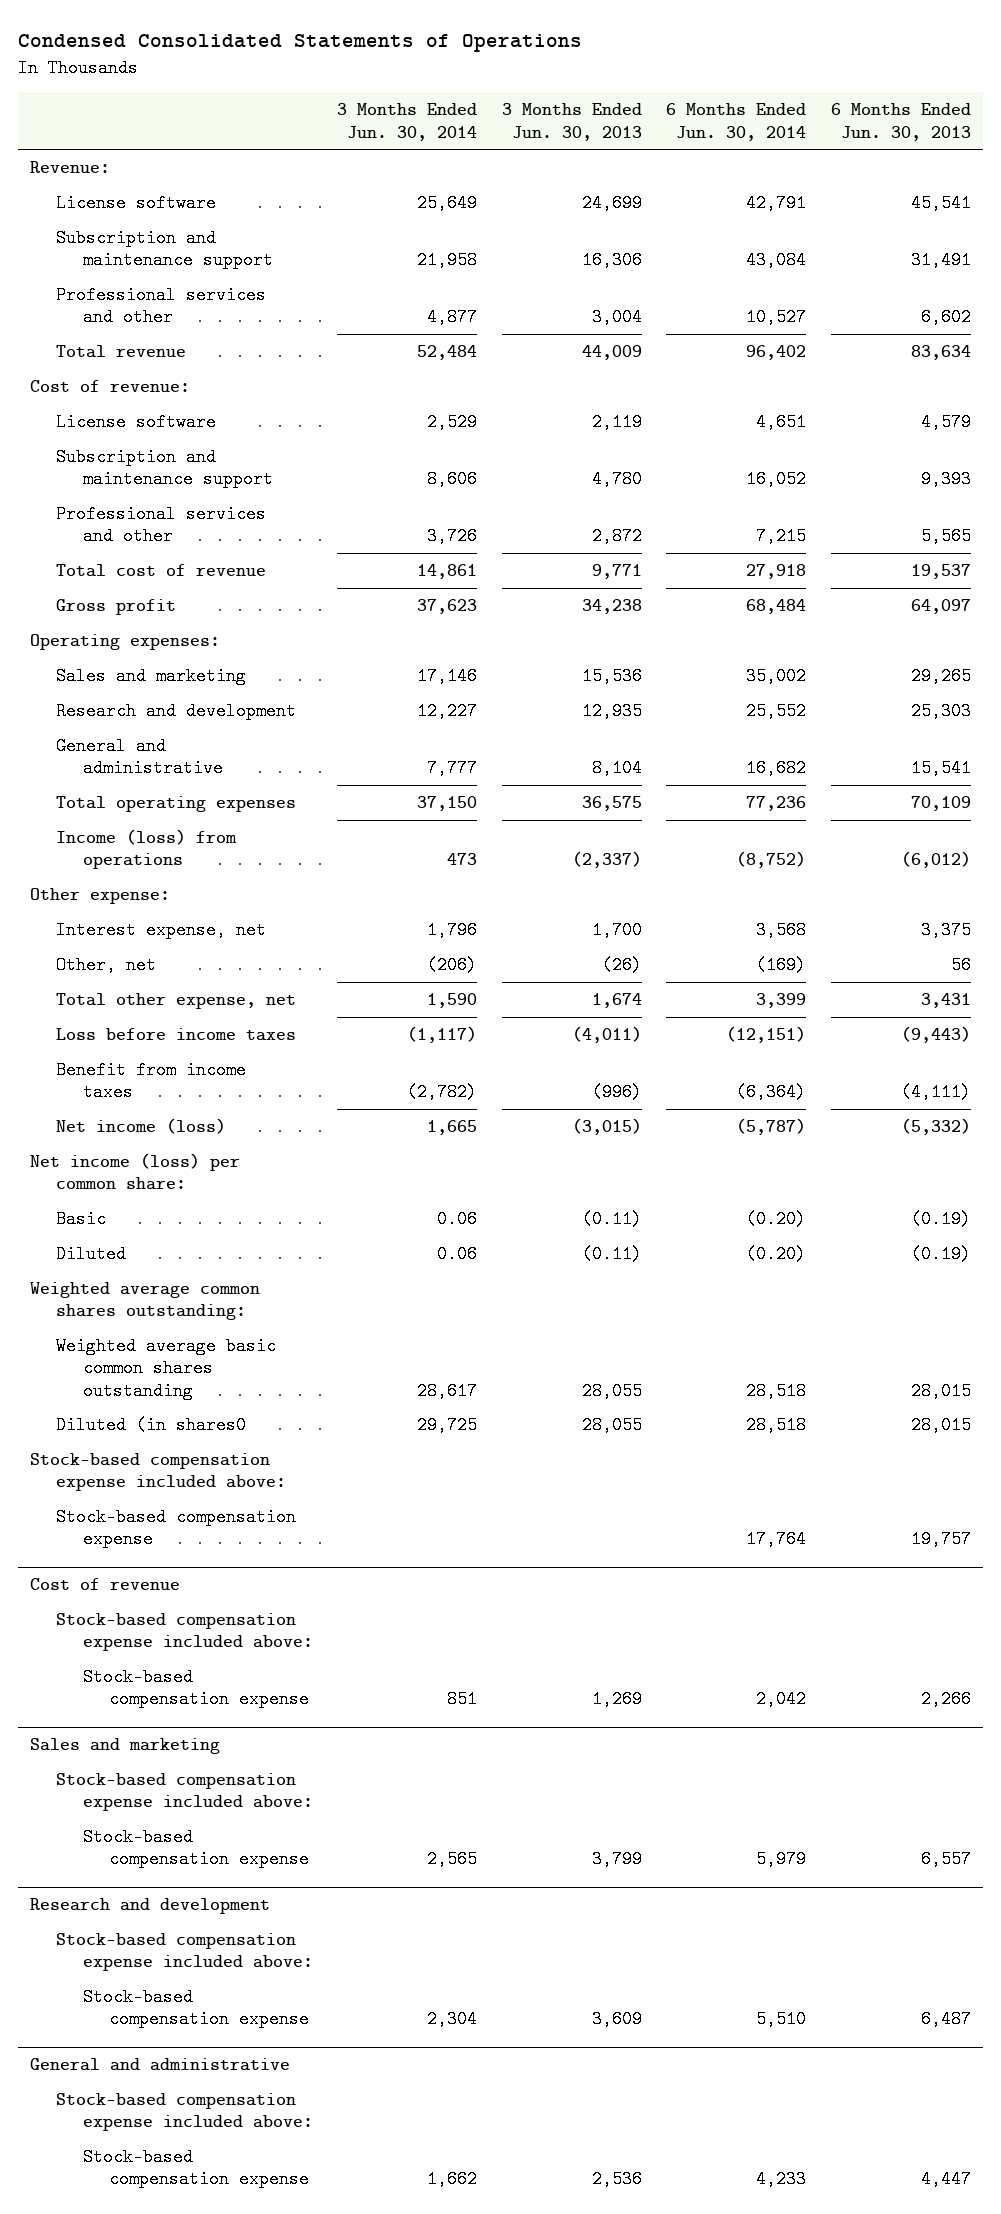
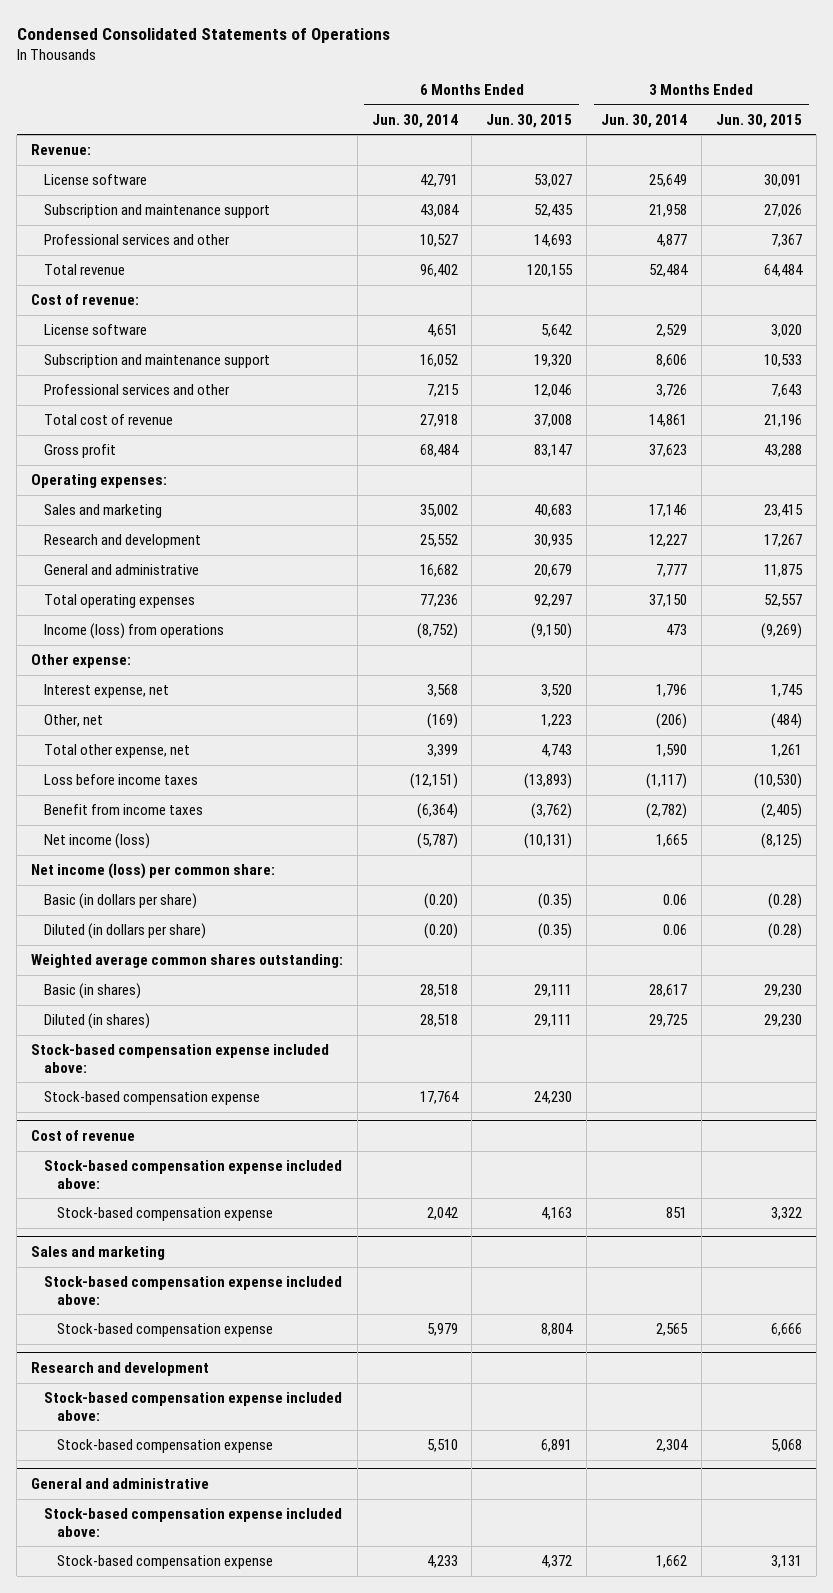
- | 3 Months Ended Jun. 30, 2014 | 3 Months Ended Jun. 30, 2013 | 6 Months Ended Jun. 30, 2014 | 6 Months Ended Jun. 30, 2013
+ | 6 Months Ended Jun. 30, 2014 | 6 Months Ended Jun. 30, 2015 | 3 Months Ended Jun. 30, 2014 | 3 Months Ended Jun. 30, 2015
- Basic | 0.06 | (0.11) | (0.20) | (0.19)
- Diluted | 0.06 | (0.11) | (0.20) | (0.19)
+ Basic (in dollars per share) | (0.20) | (0.35) | 0.06 | (0.28)
+ Diluted (in dollars per share) | (0.20) | (0.35) | 0.06 | (0.28)
- Weighted average basic common shares outstanding | 28,617 | 28,055 | 28,518 | 28,015
- Diluted (in shares0 | 29,725 | 28,055 | 28,518 | 28,015
+ Basic (in shares) | 28,518 | 29,111 | 28,617 | 29,230
+ Diluted (in shares) | 28,518 | 29,111 | 29,725 | 29,230

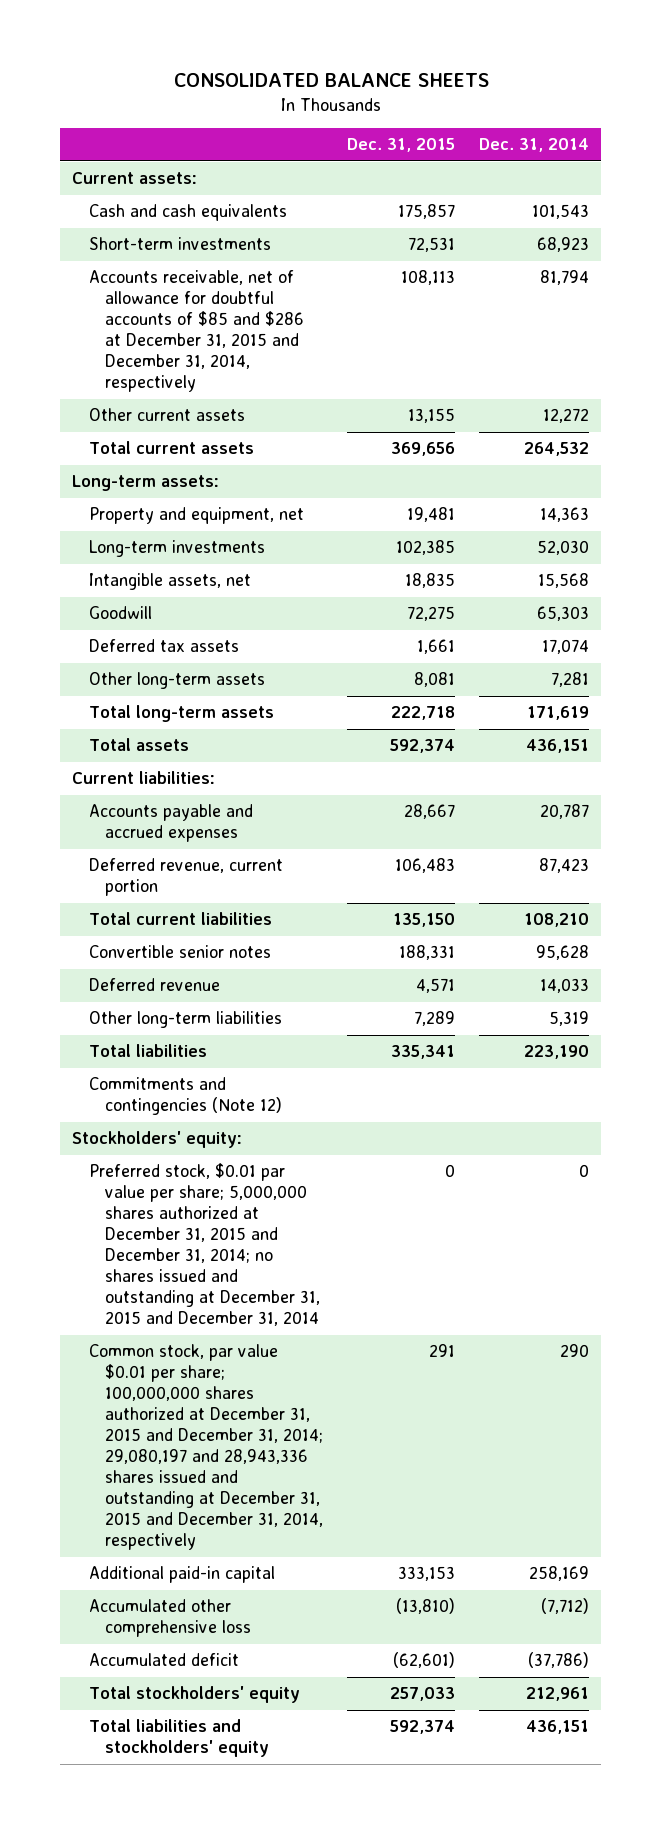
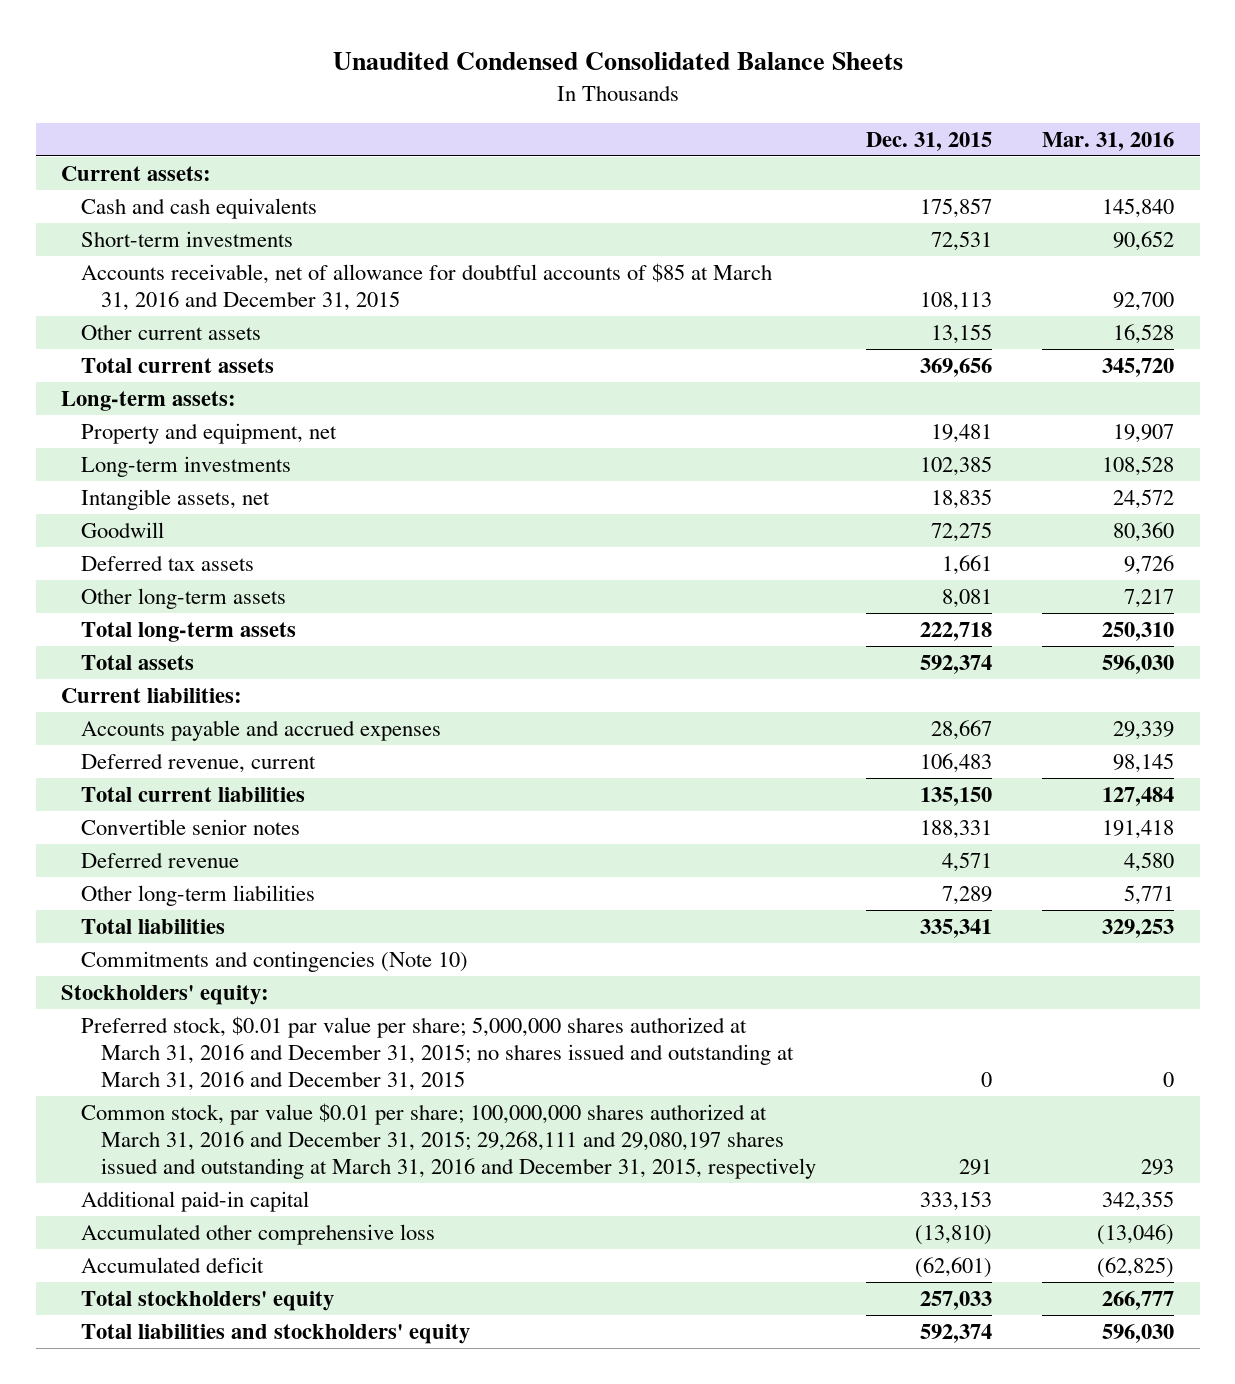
- CONSOLIDATED BALANCE SHEETS
+ Unaudited Condensed Consolidated Balance Sheets
- | Dec. 31, 2015 | Dec. 31, 2014
+ | Dec. 31, 2015 | Mar. 31, 2016
- Accounts receivable, net of allowance for doubtful accounts of $85 and $286 at December 31, 2015 and December 31, 2014, respectively | 108,113 | 81,794
+ Accounts receivable, net of allowance for doubtful accounts of $85 at March 31, 2016 and December 31, 2015 | 108,113 | 92,700
- Deferred revenue, current portion | 106,483 | 87,423
+ Deferred revenue, current | 106,483 | 98,145
- Commitments and contingencies (Note 12)
+ Commitments and contingencies (Note 10)
- Preferred stock, $0.01 par value per share; 5,000,000 shares authorized at December 31, 2015 and December 31, 2014; no shares issued and outstanding at December 31, 2015 and December 31, 2014 | 0 | 0
- Common stock, par value $0.01 per share; 100,000,000 shares authorized at December 31, 2015 and December 31, 2014; 29,080,197 and 28,943,336 shares issued and outstanding at December 31, 2015 and December 31, 2014, respectively | 291 | 290
+ Preferred stock, $0.01 par value per share; 5,000,000 shares authorized at March 31, 2016 and December 31, 2015; no shares issued and outstanding at March 31, 2016 and December 31, 2015 | 0 | 0
+ Common stock, par value $0.01 per share; 100,000,000 shares authorized at March 31, 2016 and December 31, 2015; 29,268,111 and 29,080,197 shares issued and outstanding at March 31, 2016 and December 31, 2015, respectively | 291 | 293

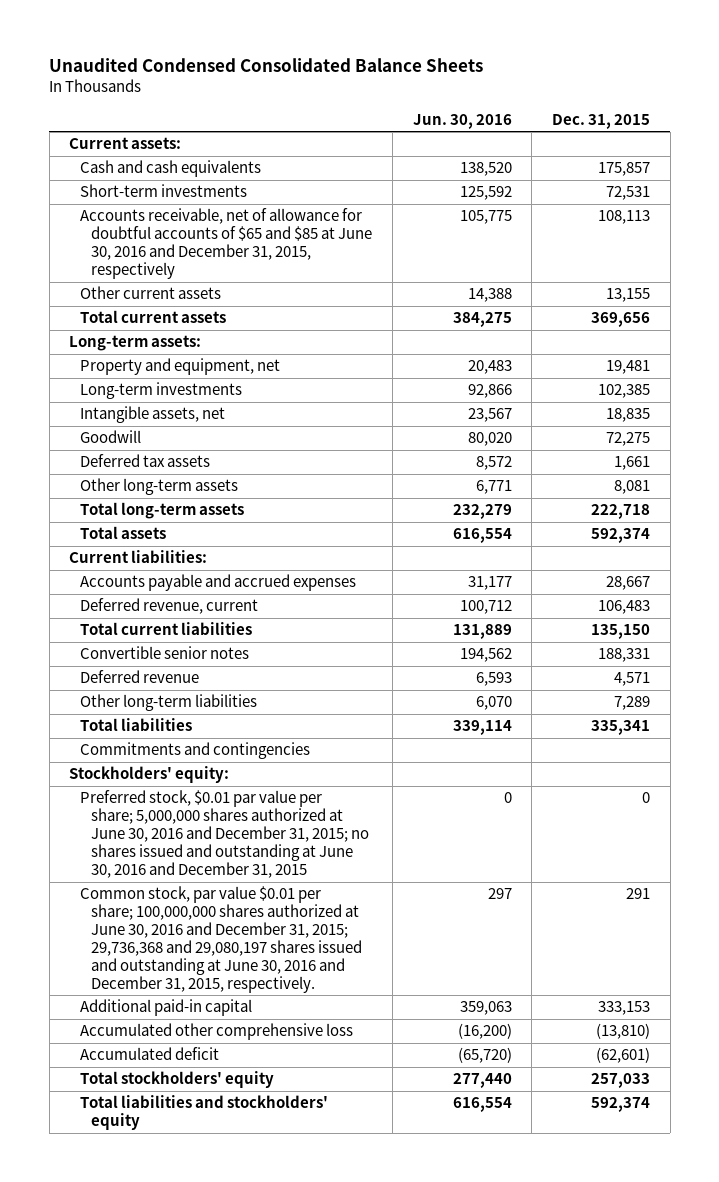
- | Dec. 31, 2015 | Mar. 31, 2016
+ | Jun. 30, 2016 | Dec. 31, 2015
- Accounts receivable, net of allowance for doubtful accounts of $85 at March 31, 2016 and December 31, 2015 | 108,113 | 92,700
+ Accounts receivable, net of allowance for doubtful accounts of $65 and $85 at June 30, 2016 and December 31, 2015, respectively | 105,775 | 108,113
- Commitments and contingencies (Note 10)
+ Commitments and contingencies
- Preferred stock, $0.01 par value per share; 5,000,000 shares authorized at March 31, 2016 and December 31, 2015; no shares issued and outstanding at March 31, 2016 and December 31, 2015 | 0 | 0
- Common stock, par value $0.01 per share; 100,000,000 shares authorized at March 31, 2016 and December 31, 2015; 29,268,111 and 29,080,197 shares issued and outstanding at March 31, 2016 and December 31, 2015, respectively | 291 | 293
+ Preferred stock, $0.01 par value per share; 5,000,000 shares authorized at June 30, 2016 and December 31, 2015; no shares issued and outstanding at June 30, 2016 and December 31, 2015 | 0 | 0
+ Common stock, par value $0.01 per share; 100,000,000 shares authorized at June 30, 2016 and December 31, 2015; 29,736,368 and 29,080,197 shares issued and outstanding at June 30, 2016 and December 31, 2015, respectively. | 297 | 291

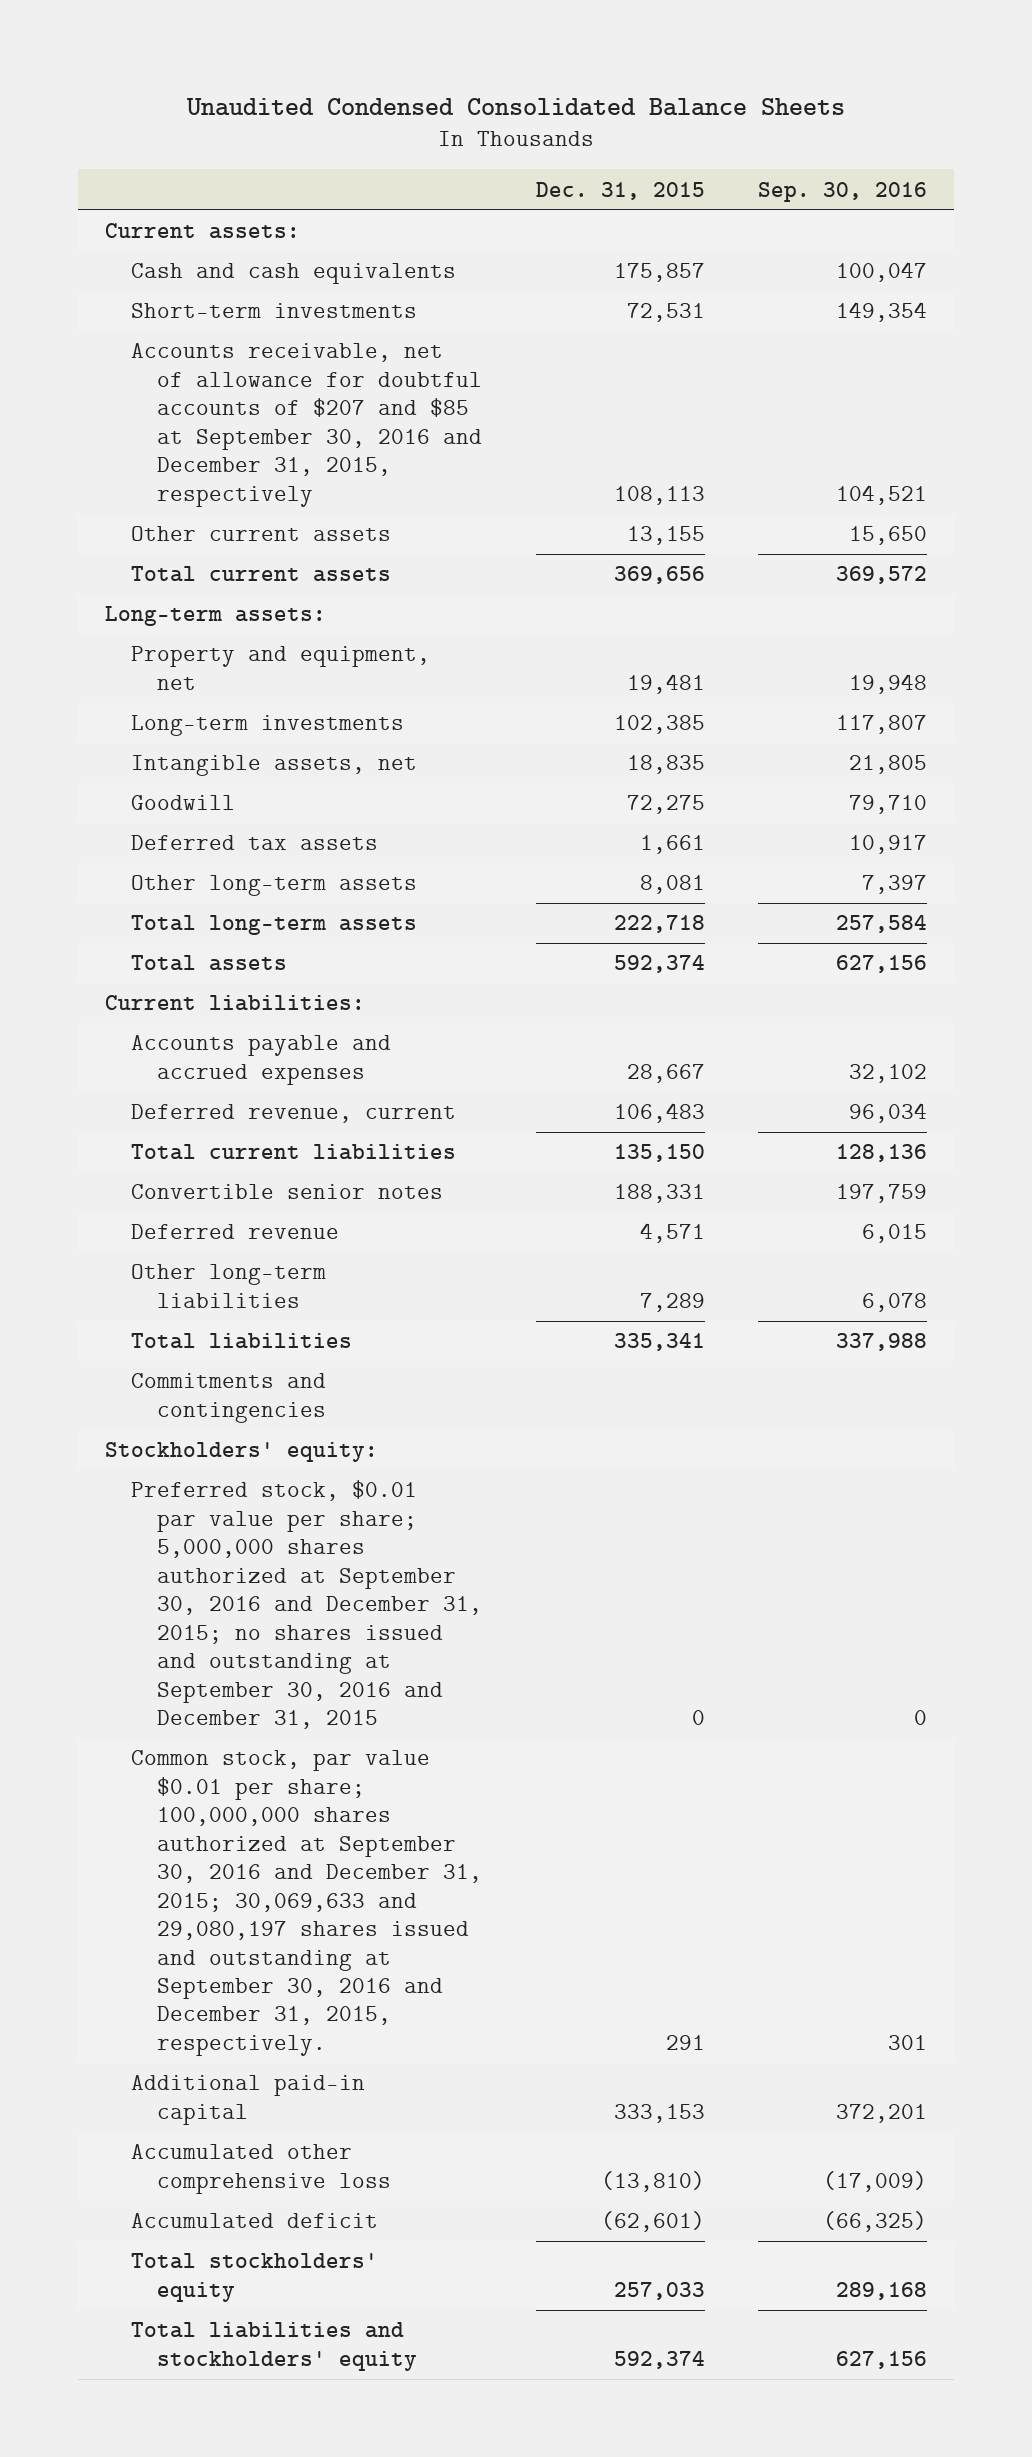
- | Jun. 30, 2016 | Dec. 31, 2015
+ | Dec. 31, 2015 | Sep. 30, 2016
- Accounts receivable, net of allowance for doubtful accounts of $65 and $85 at June 30, 2016 and December 31, 2015, respectively | 105,775 | 108,113
+ Accounts receivable, net of allowance for doubtful accounts of $207 and $85 at September 30, 2016 and December 31, 2015, respectively | 108,113 | 104,521
- Preferred stock, $0.01 par value per share; 5,000,000 shares authorized at June 30, 2016 and December 31, 2015; no shares issued and outstanding at June 30, 2016 and December 31, 2015 | 0 | 0
- Common stock, par value $0.01 per share; 100,000,000 shares authorized at June 30, 2016 and December 31, 2015; 29,736,368 and 29,080,197 shares issued and outstanding at June 30, 2016 and December 31, 2015, respectively. | 297 | 291
+ Preferred stock, $0.01 par value per share; 5,000,000 shares authorized at September 30, 2016 and December 31, 2015; no shares issued and outstanding at September 30, 2016 and December 31, 2015 | 0 | 0
+ Common stock, par value $0.01 per share; 100,000,000 shares authorized at September 30, 2016 and December 31, 2015; 30,069,633 and 29,080,197 shares issued and outstanding at September 30, 2016 and December 31, 2015, respectively. | 291 | 301

